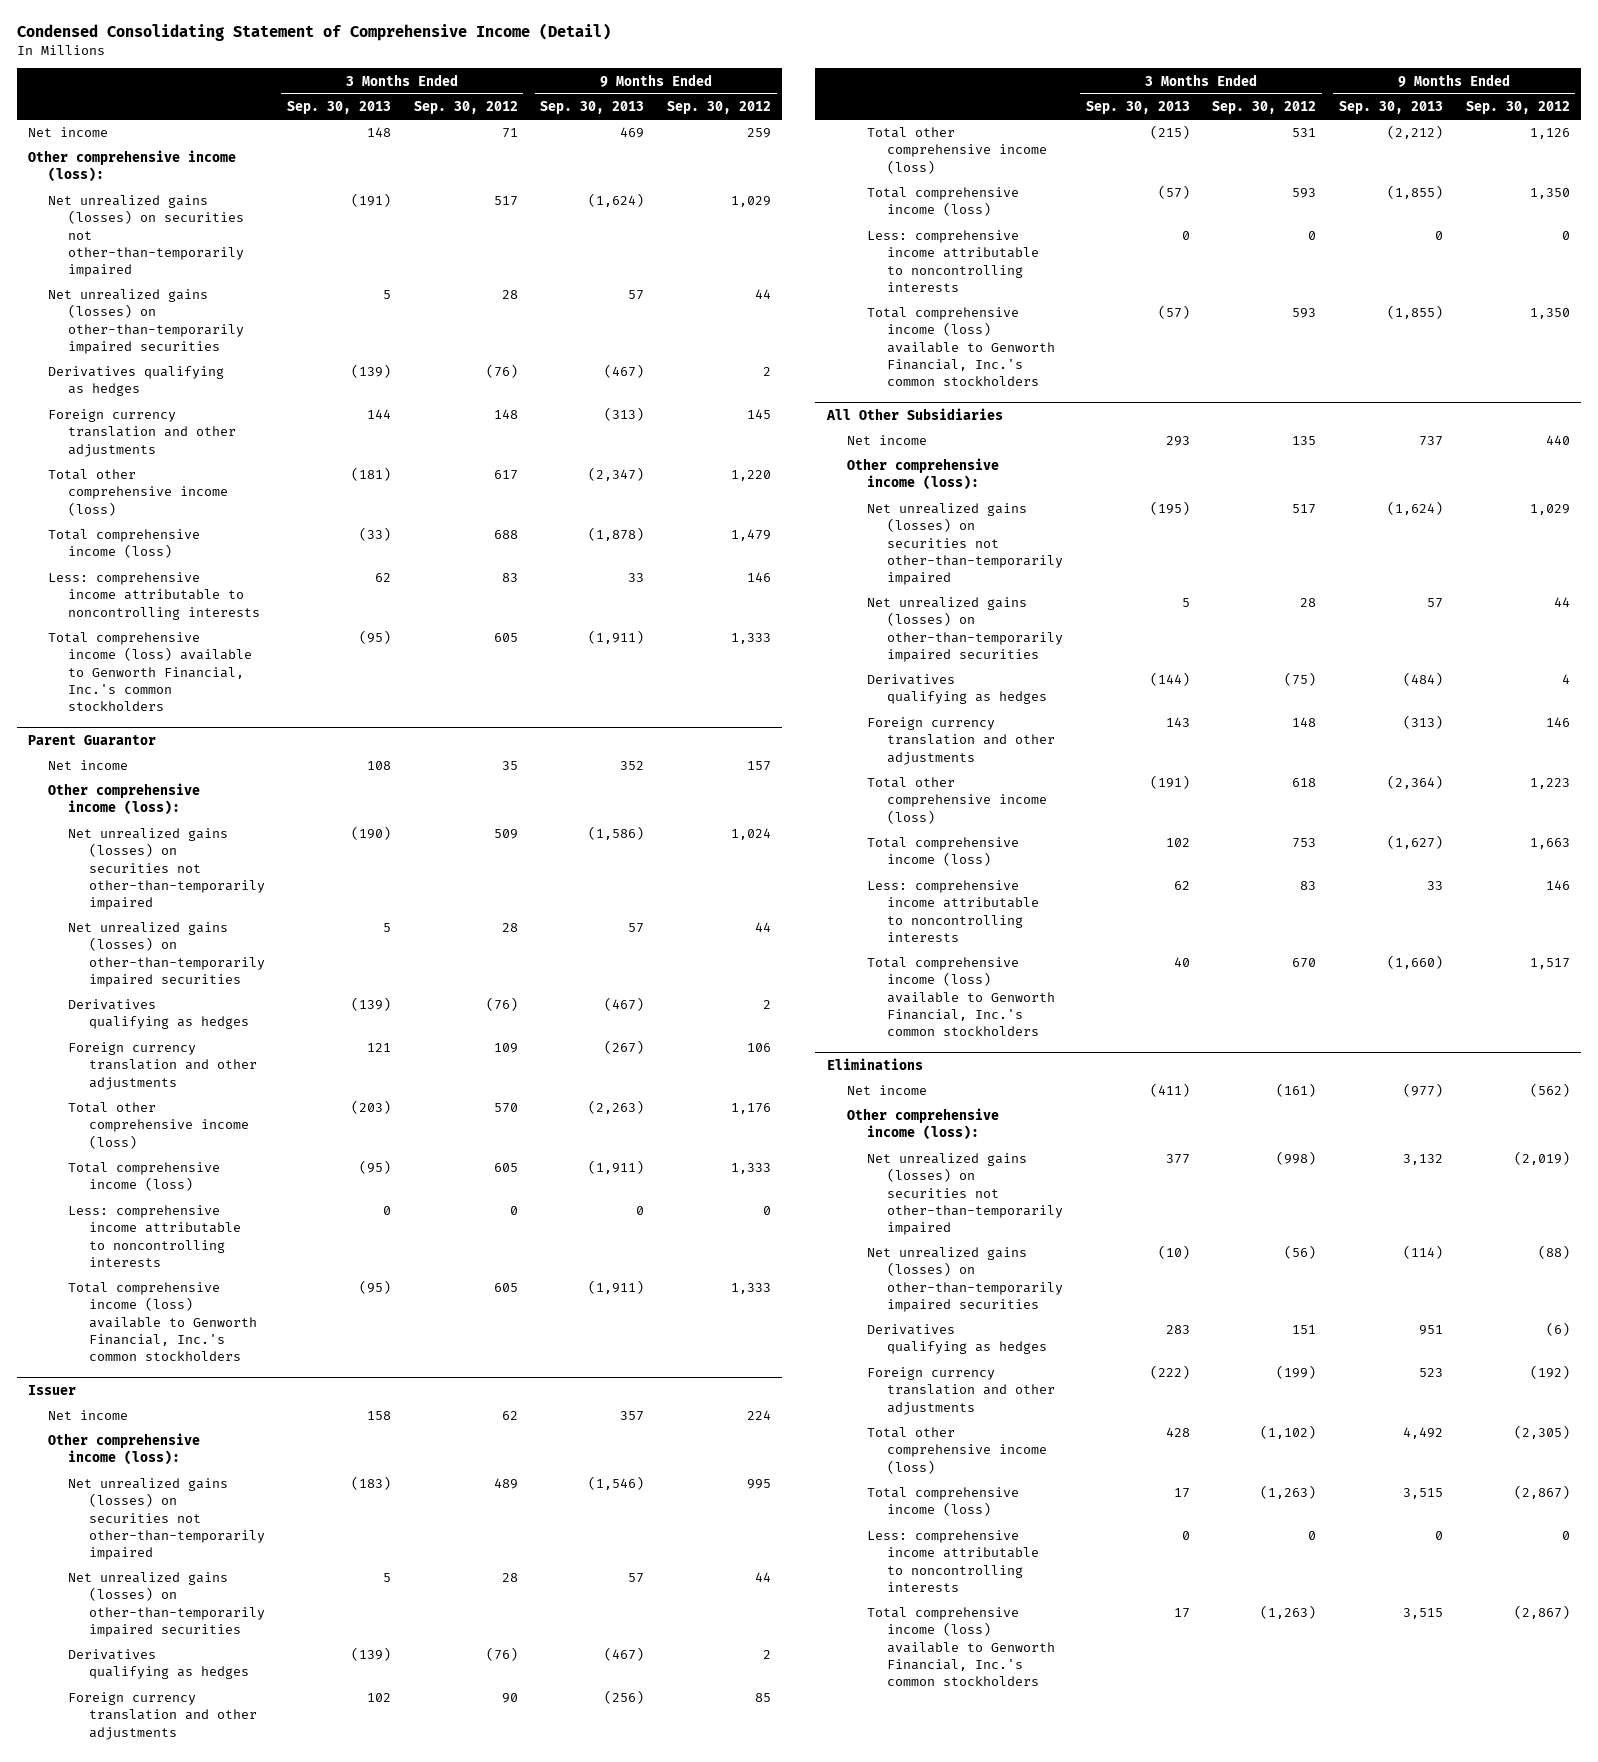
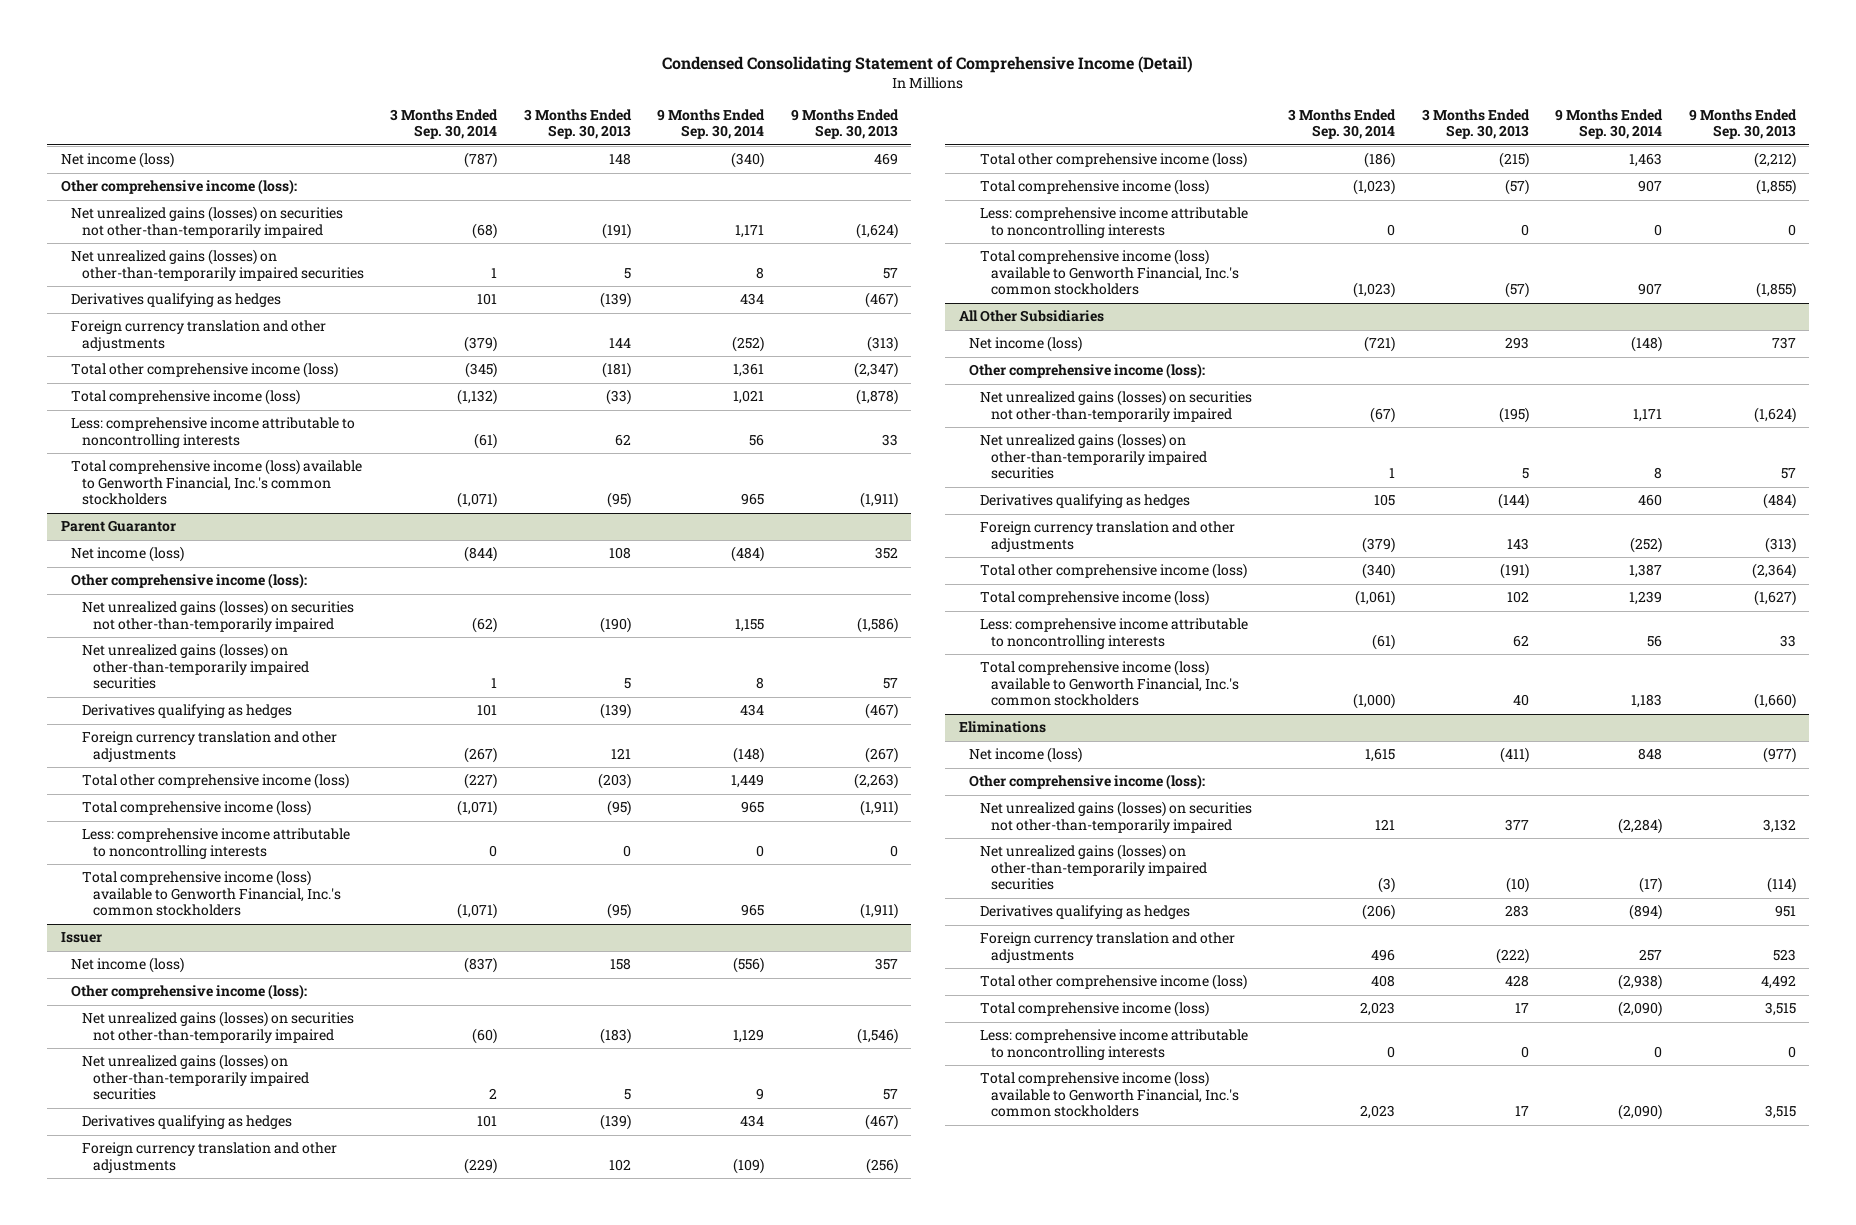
- | 3 Months Ended Sep. 30, 2013 | 3 Months Ended Sep. 30, 2012 | 9 Months Ended Sep. 30, 2013 | 9 Months Ended Sep. 30, 2012
+ | 3 Months Ended Sep. 30, 2014 | 3 Months Ended Sep. 30, 2013 | 9 Months Ended Sep. 30, 2014 | 9 Months Ended Sep. 30, 2013
- Net income | 148 | 71 | 469 | 259
+ Net income (loss) | (787) | 148 | (340) | 469
@ Parent Guarantor
- Net income | 108 | 35 | 352 | 157
+ Net income (loss) | (844) | 108 | (484) | 352
@ Issuer
- Net income | 158 | 62 | 357 | 224
+ Net income (loss) | (837) | 158 | (556) | 357
@ All Other Subsidiaries
- Net income | 293 | 135 | 737 | 440
+ Net income (loss) | (721) | 293 | (148) | 737
@ Eliminations
- Net income | (411) | (161) | (977) | (562)
+ Net income (loss) | 1,615 | (411) | 848 | (977)

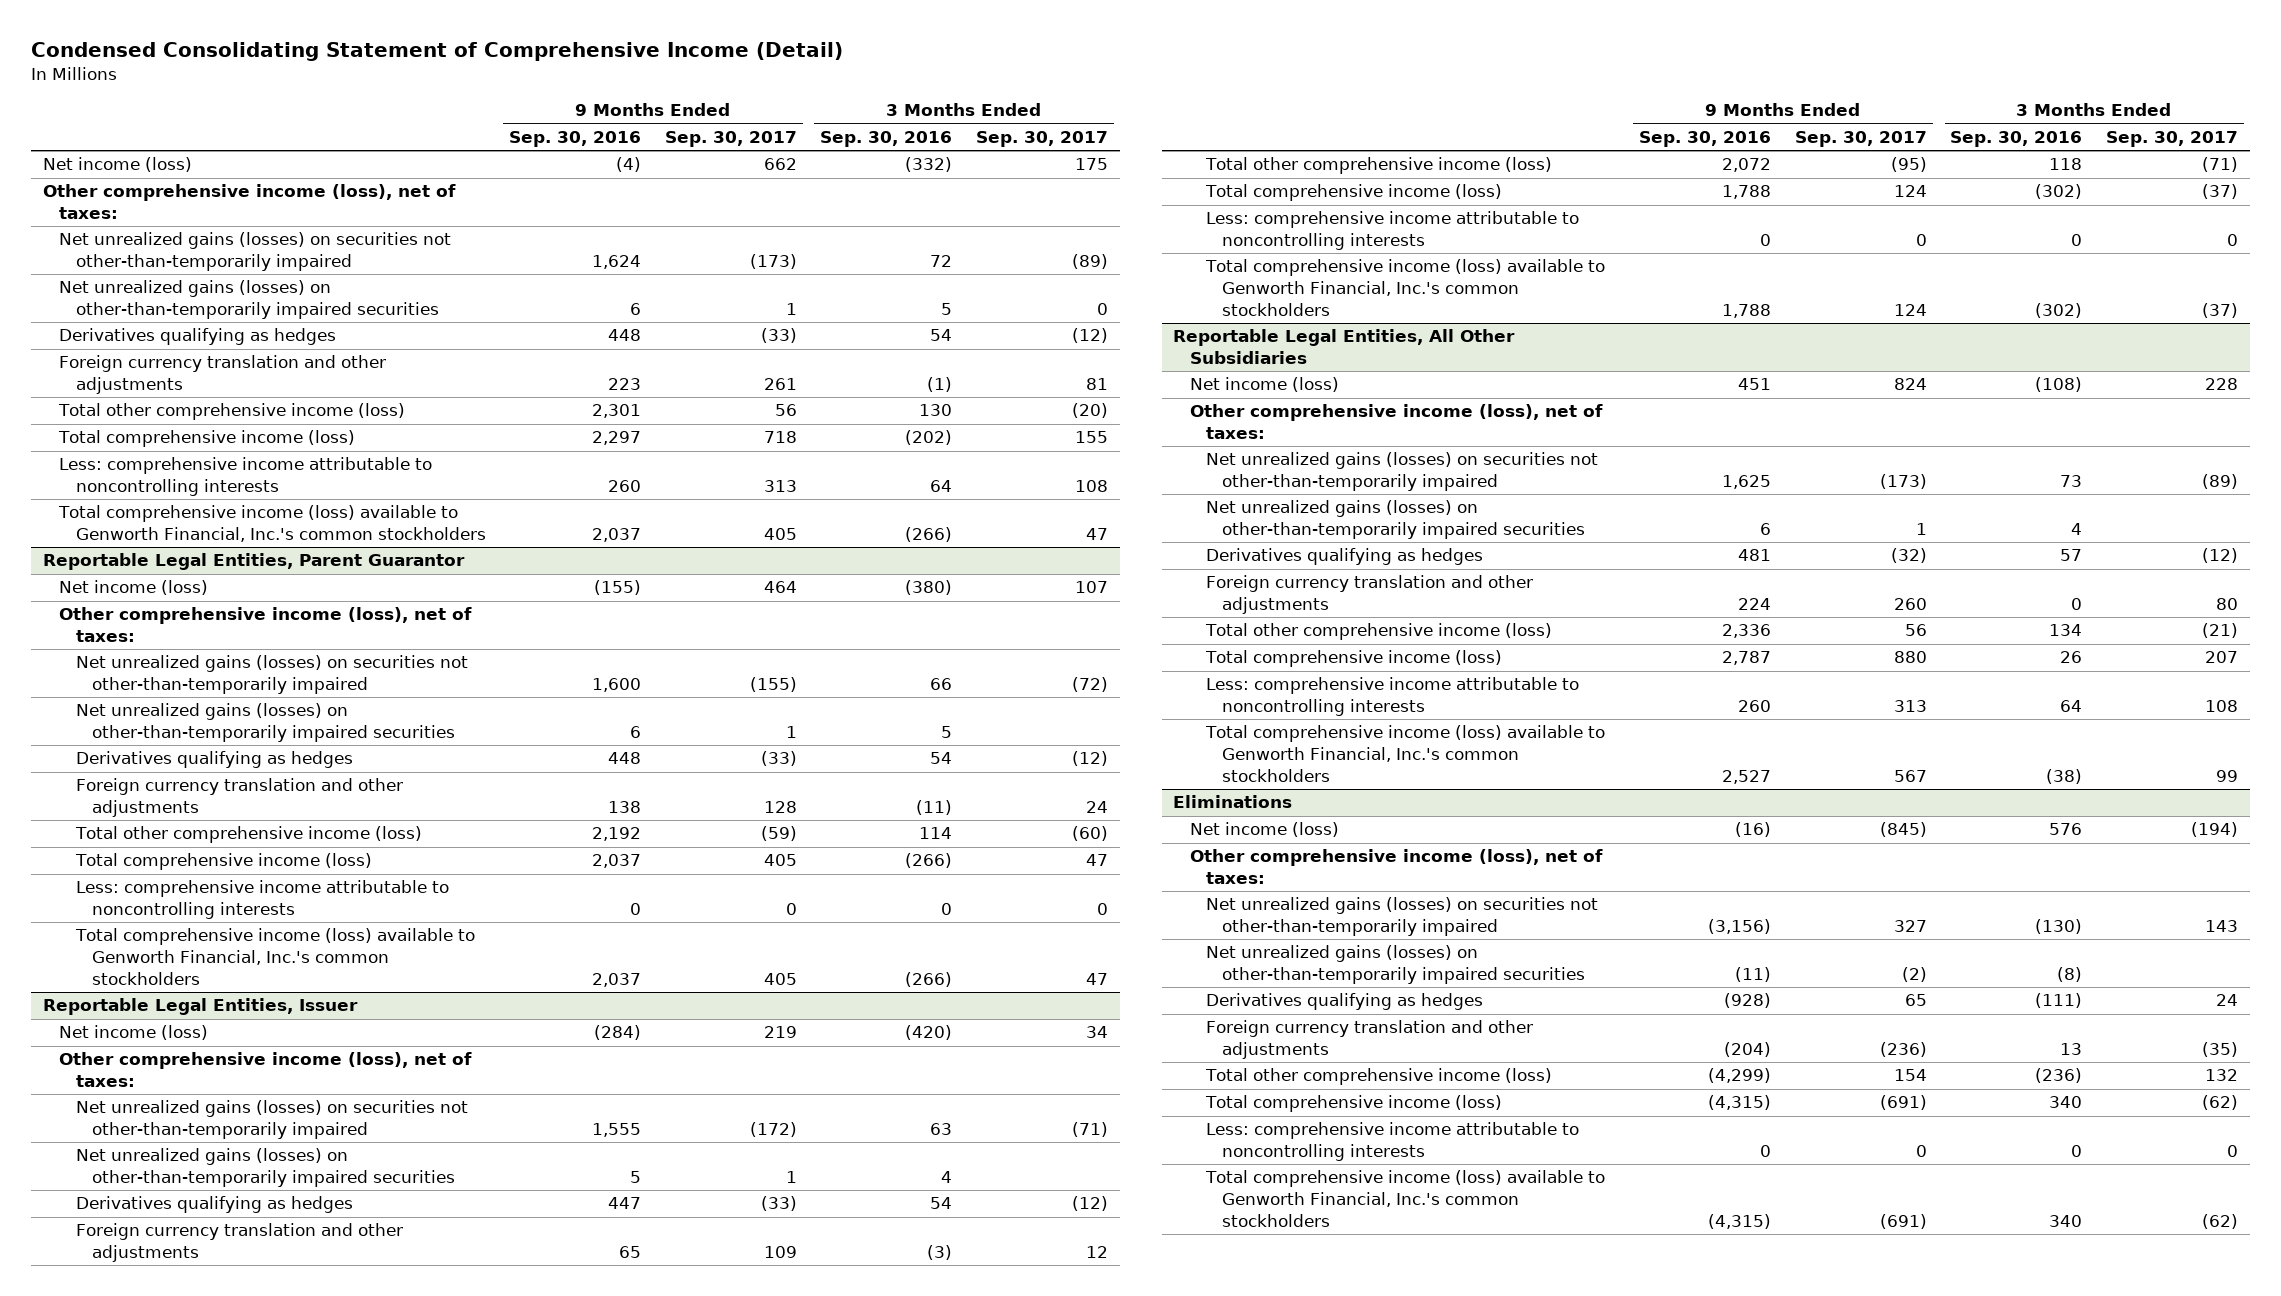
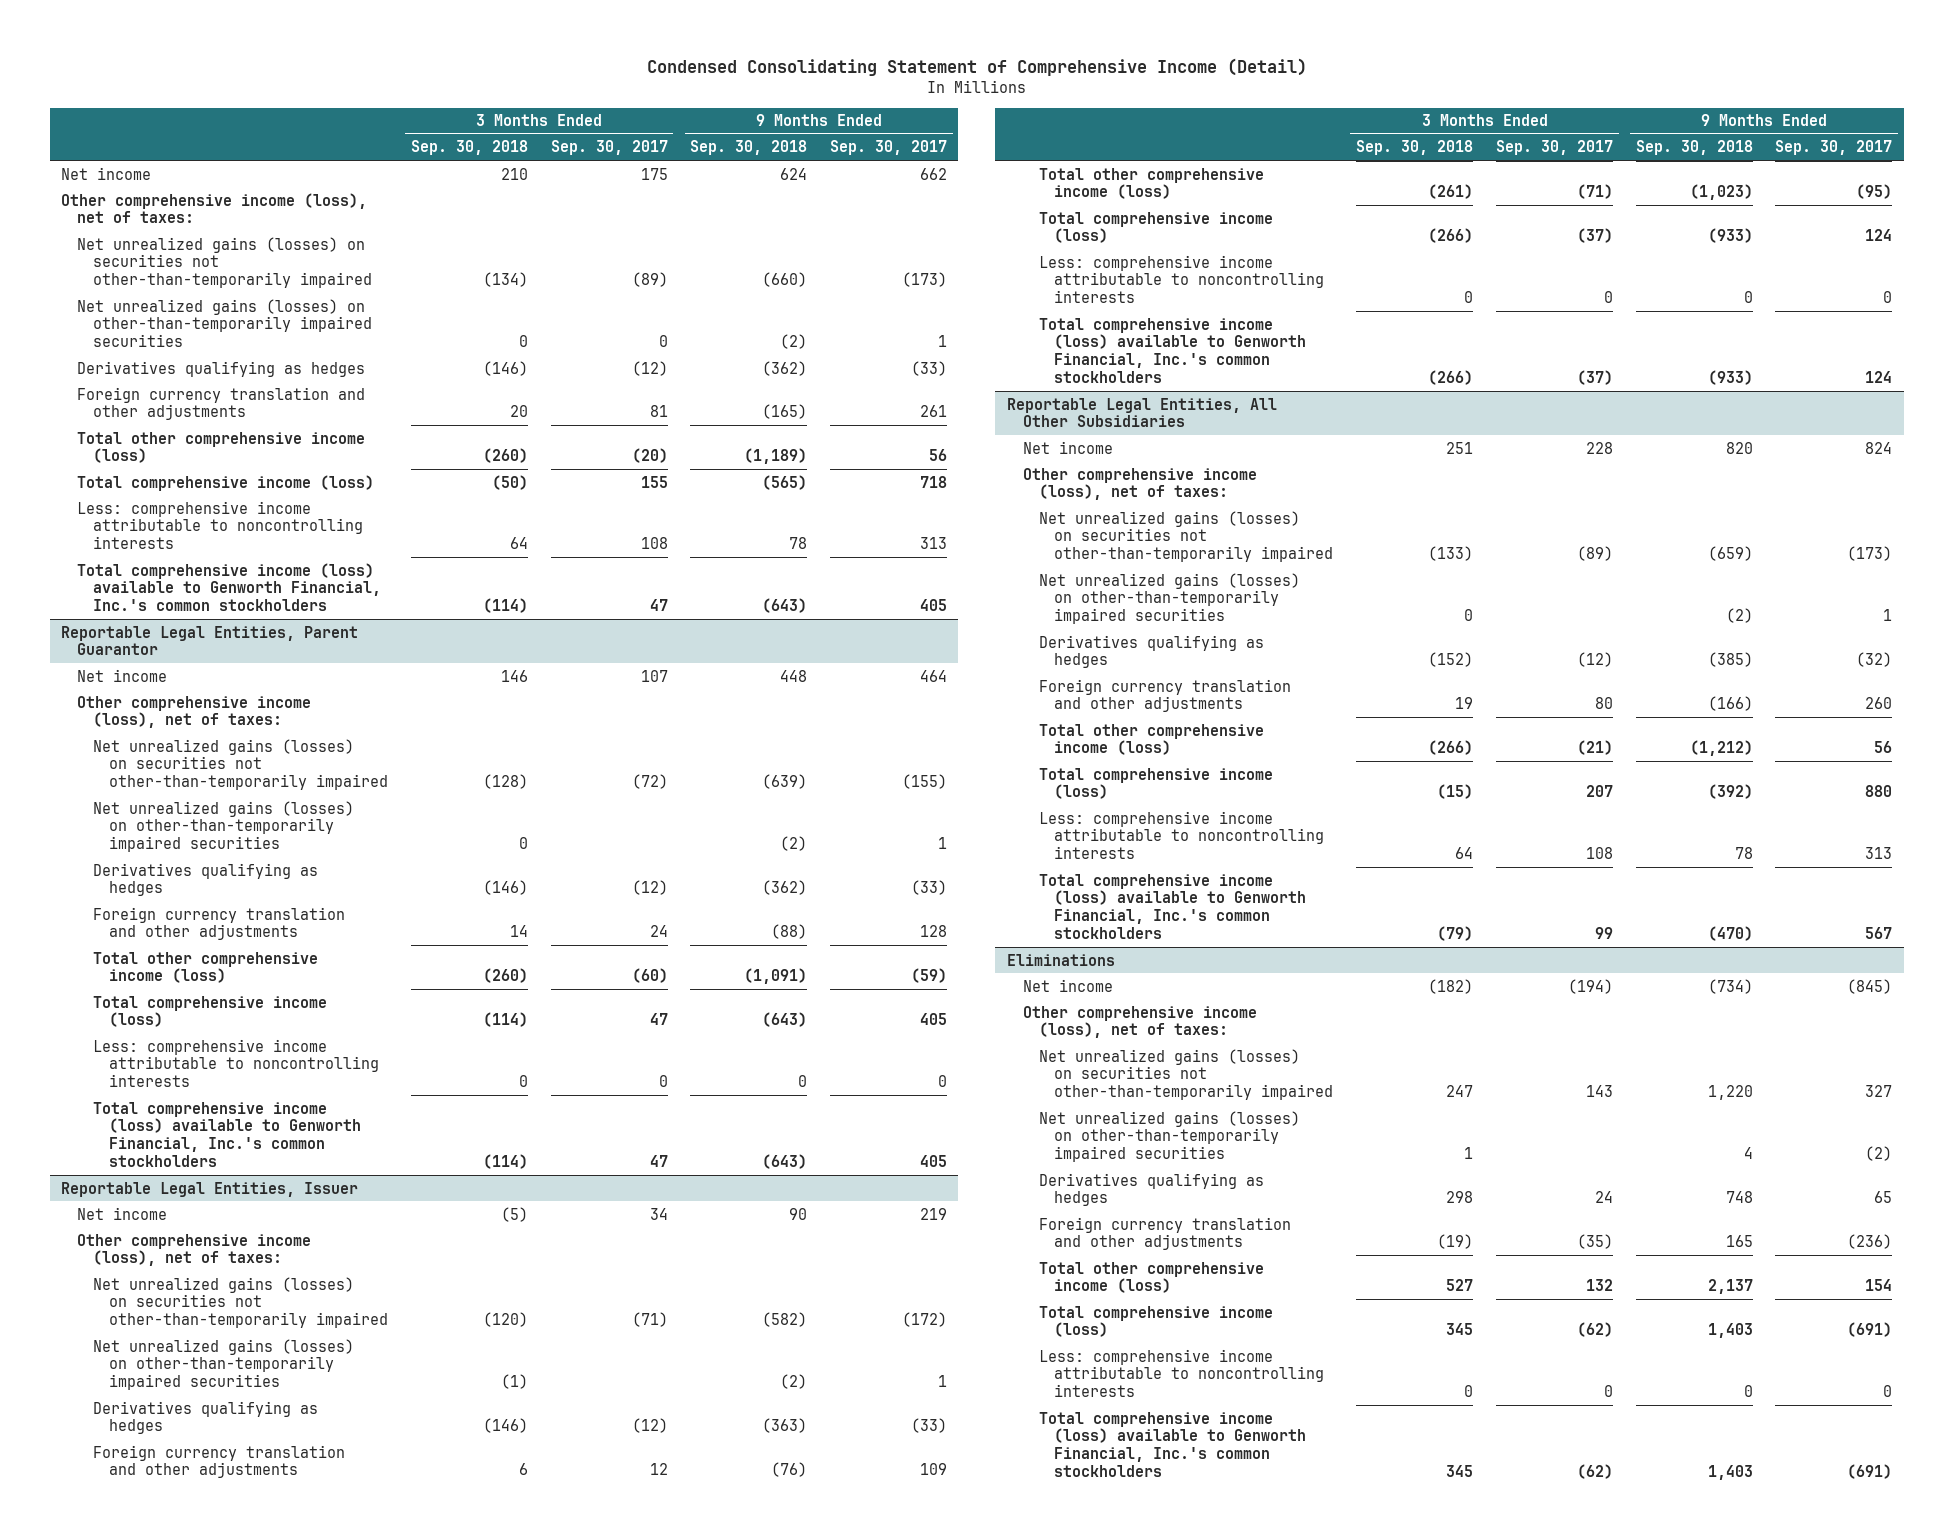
- | 9 Months Ended Sep. 30, 2016 | 9 Months Ended Sep. 30, 2017 | 3 Months Ended Sep. 30, 2016 | 3 Months Ended Sep. 30, 2017
+ | 3 Months Ended Sep. 30, 2018 | 3 Months Ended Sep. 30, 2017 | 9 Months Ended Sep. 30, 2018 | 9 Months Ended Sep. 30, 2017
- Net income (loss) | (4) | 662 | (332) | 175
+ Net income | 210 | 175 | 624 | 662
@ Reportable Legal Entities, Parent Guarantor
- Net income (loss) | (155) | 464 | (380) | 107
+ Net income | 146 | 107 | 448 | 464
@ Reportable Legal Entities, Issuer
- Net income (loss) | (284) | 219 | (420) | 34
+ Net income | (5) | 34 | 90 | 219
@ Reportable Legal Entities, All Other Subsidiaries
- Net income (loss) | 451 | 824 | (108) | 228
+ Net income | 251 | 228 | 820 | 824
@ Eliminations
- Net income (loss) | (16) | (845) | 576 | (194)
+ Net income | (182) | (194) | (734) | (845)

